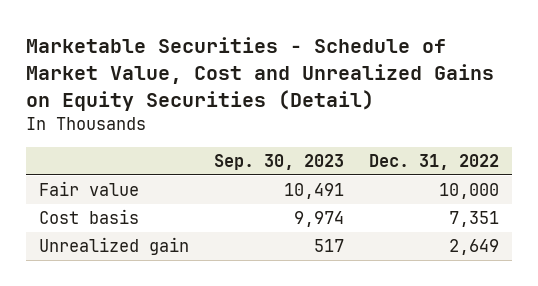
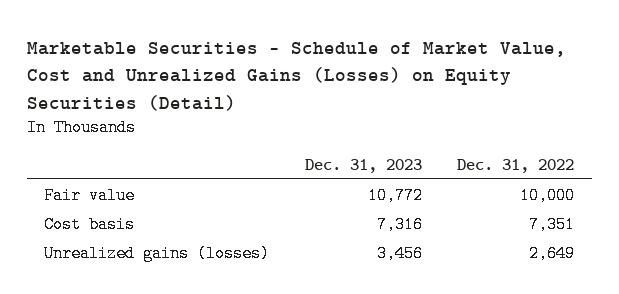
- Marketable Securities - Schedule of Market Value, Cost and Unrealized Gains on Equity Securities (Detail)
+ Marketable Securities - Schedule of Market Value, Cost and Unrealized Gains (Losses) on Equity Securities (Detail)
- | Sep. 30, 2023 | Dec. 31, 2022
+ | Dec. 31, 2023 | Dec. 31, 2022
- Unrealized gain | 517 | 2,649
+ Unrealized gains (losses) | 3,456 | 2,649

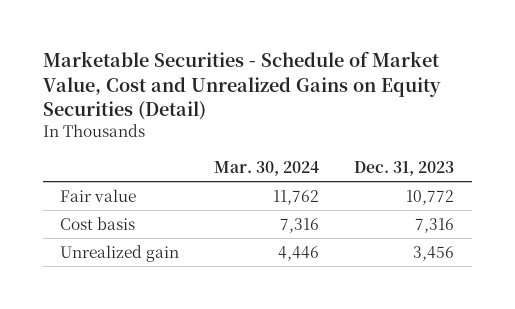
- Marketable Securities - Schedule of Market Value, Cost and Unrealized Gains (Losses) on Equity Securities (Detail)
+ Marketable Securities - Schedule of Market Value, Cost and Unrealized Gains on Equity Securities (Detail)
- | Dec. 31, 2023 | Dec. 31, 2022
+ | Mar. 30, 2024 | Dec. 31, 2023
- Unrealized gains (losses) | 3,456 | 2,649
+ Unrealized gain | 4,446 | 3,456

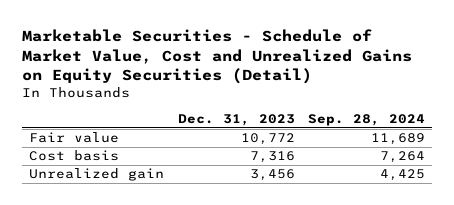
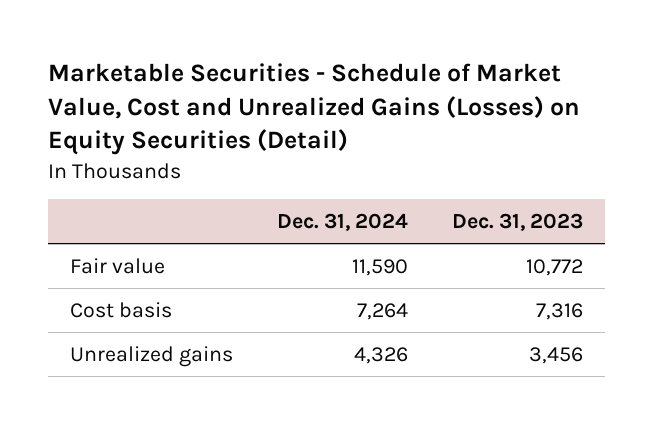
- Marketable Securities - Schedule of Market Value, Cost and Unrealized Gains on Equity Securities (Detail)
+ Marketable Securities - Schedule of Market Value, Cost and Unrealized Gains (Losses) on Equity Securities (Detail)
- | Dec. 31, 2023 | Sep. 28, 2024
+ | Dec. 31, 2024 | Dec. 31, 2023
- Unrealized gain | 3,456 | 4,425
+ Unrealized gains | 4,326 | 3,456

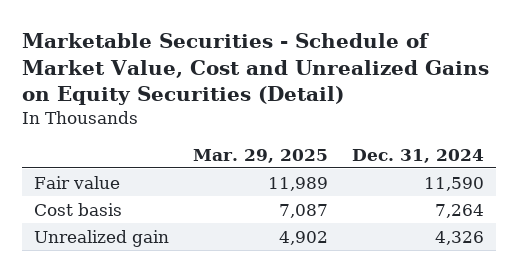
- Marketable Securities - Schedule of Market Value, Cost and Unrealized Gains (Losses) on Equity Securities (Detail)
+ Marketable Securities - Schedule of Market Value, Cost and Unrealized Gains on Equity Securities (Detail)
- | Dec. 31, 2024 | Dec. 31, 2023
+ | Mar. 29, 2025 | Dec. 31, 2024
- Unrealized gains | 4,326 | 3,456
+ Unrealized gain | 4,902 | 4,326

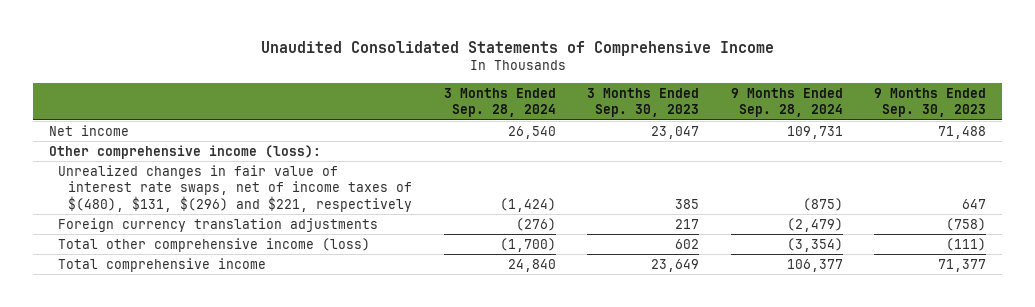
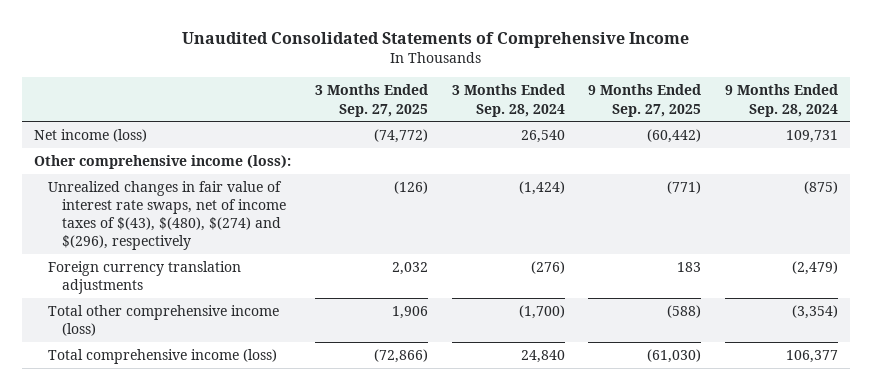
- | 3 Months Ended Sep. 28, 2024 | 3 Months Ended Sep. 30, 2023 | 9 Months Ended Sep. 28, 2024 | 9 Months Ended Sep. 30, 2023
+ | 3 Months Ended Sep. 27, 2025 | 3 Months Ended Sep. 28, 2024 | 9 Months Ended Sep. 27, 2025 | 9 Months Ended Sep. 28, 2024
- Net income | 26,540 | 23,047 | 109,731 | 71,488
+ Net income (loss) | (74,772) | 26,540 | (60,442) | 109,731
- Unrealized changes in fair value of interest rate swaps, net of income taxes of $(480), $131, $(296) and $221, respectively | (1,424) | 385 | (875) | 647
+ Unrealized changes in fair value of interest rate swaps, net of income taxes of $(43), $(480), $(274) and $(296), respectively | (126) | (1,424) | (771) | (875)
- Total comprehensive income | 24,840 | 23,649 | 106,377 | 71,377
+ Total comprehensive income (loss) | (72,866) | 24,840 | (61,030) | 106,377

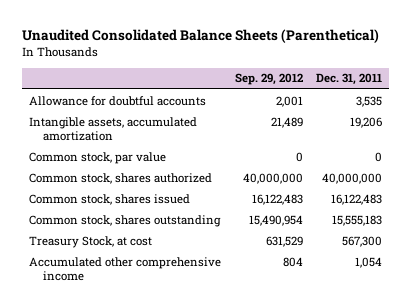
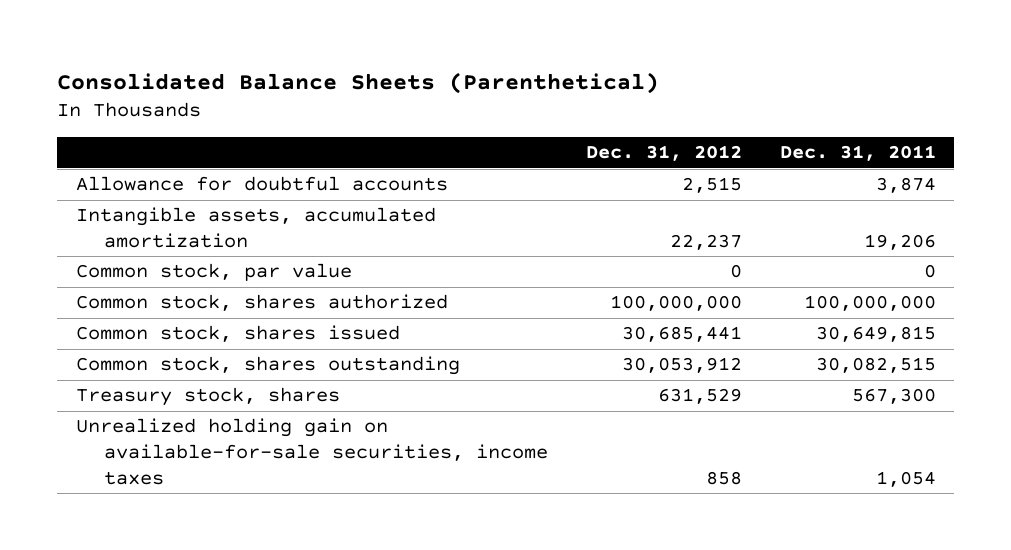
- Unaudited Consolidated Balance Sheets (Parenthetical)
+ Consolidated Balance Sheets (Parenthetical)
- | Sep. 29, 2012 | Dec. 31, 2011
+ | Dec. 31, 2012 | Dec. 31, 2011
- Allowance for doubtful accounts | 2,001 | 3,535
+ Allowance for doubtful accounts | 2,515 | 3,874
- Common stock, shares authorized | 40,000,000 | 40,000,000
- Common stock, shares issued | 16,122,483 | 16,122,483
- Common stock, shares outstanding | 15,490,954 | 15,555,183
- Treasury Stock, at cost | 631,529 | 567,300
- Accumulated other comprehensive income | 804 | 1,054
+ Common stock, shares authorized | 100,000,000 | 100,000,000
+ Common stock, shares issued | 30,685,441 | 30,649,815
+ Common stock, shares outstanding | 30,053,912 | 30,082,515
+ Treasury stock, shares | 631,529 | 567,300
+ Unrealized holding gain on available-for-sale securities, income taxes | 858 | 1,054

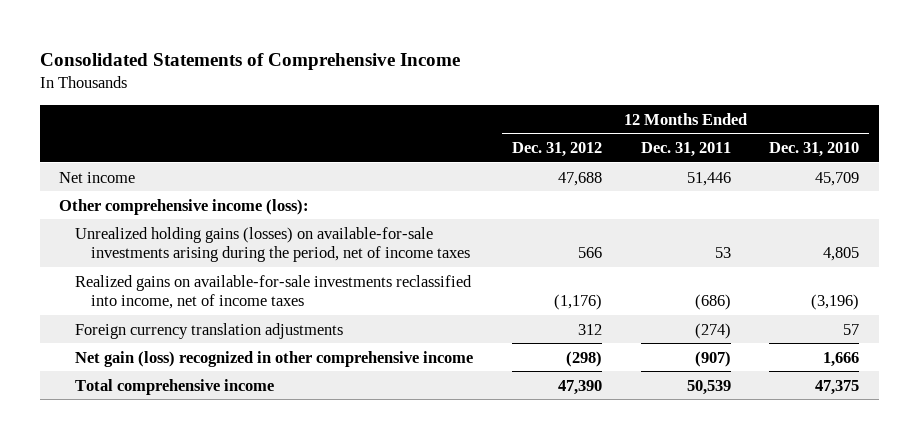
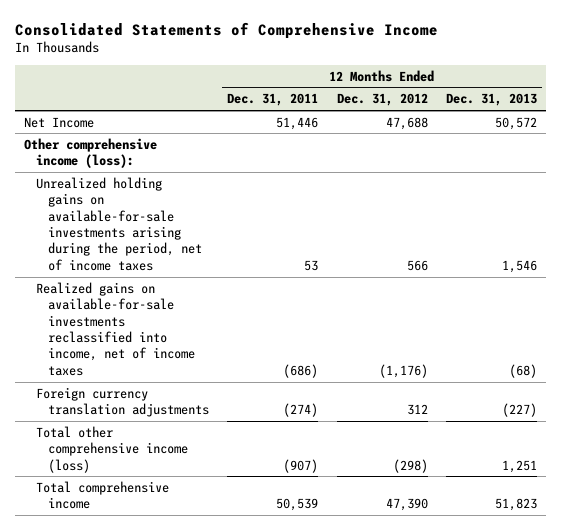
- | 12 Months Ended Dec. 31, 2012 | 12 Months Ended Dec. 31, 2011 | 12 Months Ended Dec. 31, 2010
+ | 12 Months Ended Dec. 31, 2011 | 12 Months Ended Dec. 31, 2012 | 12 Months Ended Dec. 31, 2013
- Net income | 47,688 | 51,446 | 45,709
+ Net Income | 51,446 | 47,688 | 50,572
- Unrealized holding gains (losses) on available-for-sale investments arising during the period, net of income taxes | 566 | 53 | 4,805
+ Unrealized holding gains on available-for-sale investments arising during the period, net of income taxes | 53 | 566 | 1,546
- Net gain (loss) recognized in other comprehensive income | (298) | (907) | 1,666
+ Total other comprehensive income (loss) | (907) | (298) | 1,251

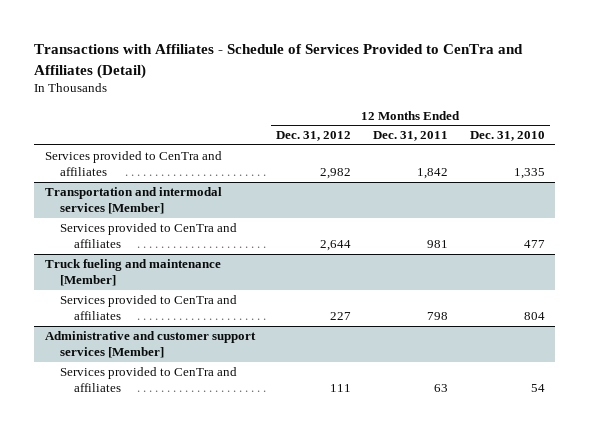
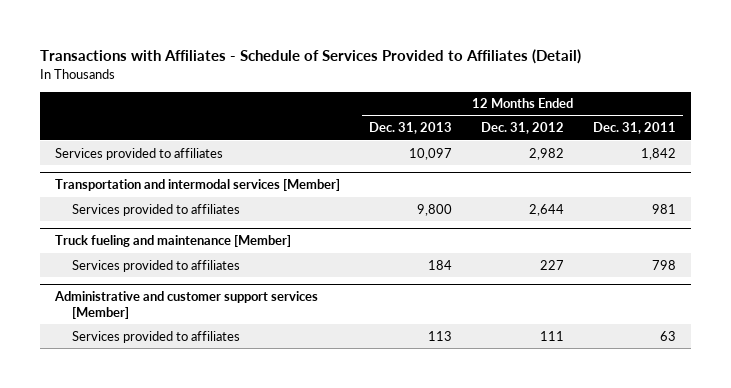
- Transactions with Affiliates - Schedule of Services Provided to CenTra and Affiliates (Detail)
+ Transactions with Affiliates - Schedule of Services Provided to Affiliates (Detail)
- | 12 Months Ended Dec. 31, 2012 | 12 Months Ended Dec. 31, 2011 | 12 Months Ended Dec. 31, 2010
+ | 12 Months Ended Dec. 31, 2013 | 12 Months Ended Dec. 31, 2012 | 12 Months Ended Dec. 31, 2011
- Services provided to CenTra and affiliates | 2,982 | 1,842 | 1,335
+ Services provided to affiliates | 10,097 | 2,982 | 1,842
@ Transportation and intermodal services [Member]
- Services provided to CenTra and affiliates | 2,644 | 981 | 477
+ Services provided to affiliates | 9,800 | 2,644 | 981
@ Truck fueling and maintenance [Member]
- Services provided to CenTra and affiliates | 227 | 798 | 804
+ Services provided to affiliates | 184 | 227 | 798
@ Administrative and customer support services [Member]
- Services provided to CenTra and affiliates | 111 | 63 | 54
+ Services provided to affiliates | 113 | 111 | 63

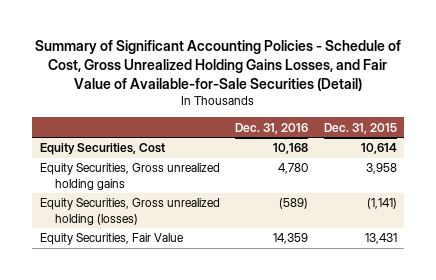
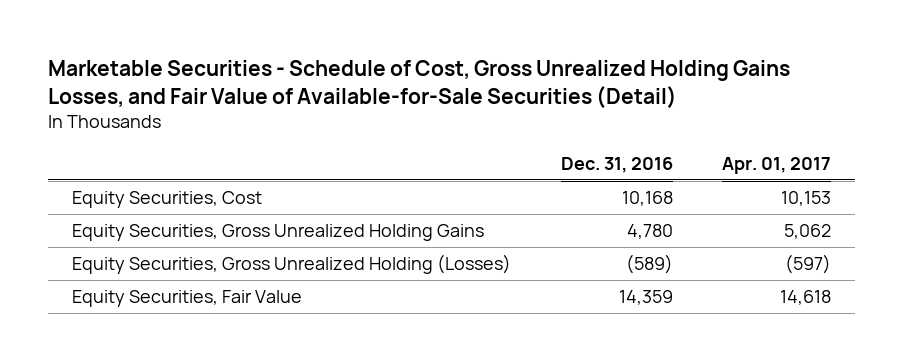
- Summary of Significant Accounting Policies - Schedule of Cost, Gross Unrealized Holding Gains Losses, and Fair Value of Available-for-Sale Securities (Detail)
+ Marketable Securities - Schedule of Cost, Gross Unrealized Holding Gains Losses, and Fair Value of Available-for-Sale Securities (Detail)
- | Dec. 31, 2016 | Dec. 31, 2015
+ | Dec. 31, 2016 | Apr. 01, 2017
- Equity Securities, Gross unrealized holding gains | 4,780 | 3,958
- Equity Securities, Gross unrealized holding (losses) | (589) | (1,141)
+ Equity Securities, Gross Unrealized Holding Gains | 4,780 | 5,062
+ Equity Securities, Gross Unrealized Holding (Losses) | (589) | (597)

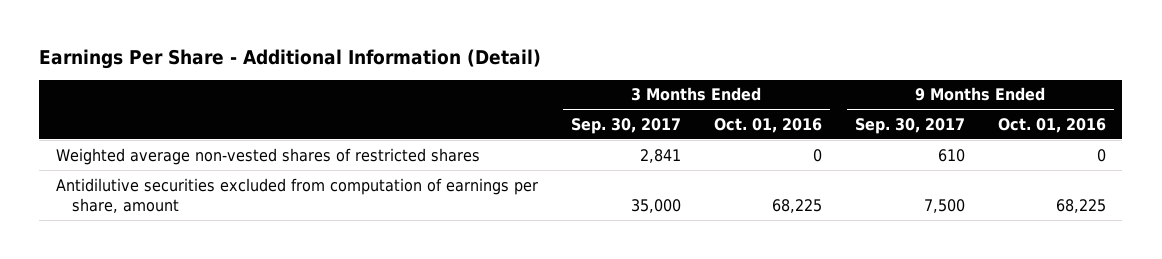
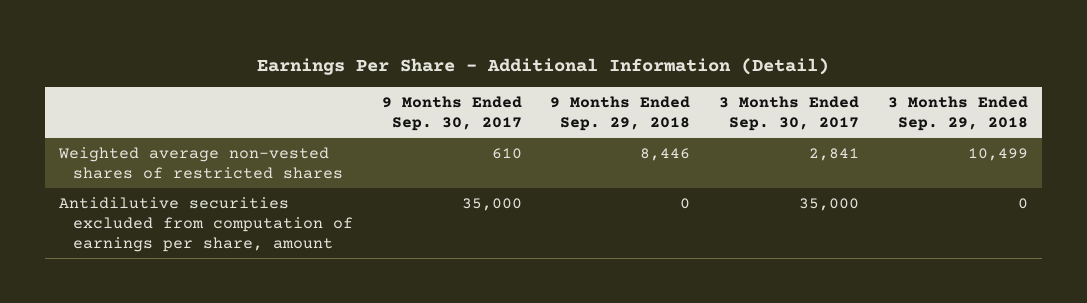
- | 3 Months Ended Sep. 30, 2017 | 3 Months Ended Oct. 01, 2016 | 9 Months Ended Sep. 30, 2017 | 9 Months Ended Oct. 01, 2016
+ | 9 Months Ended Sep. 30, 2017 | 9 Months Ended Sep. 29, 2018 | 3 Months Ended Sep. 30, 2017 | 3 Months Ended Sep. 29, 2018
- Antidilutive securities excluded from computation of earnings per share, amount | 35,000 | 68,225 | 7,500 | 68,225
+ Antidilutive securities excluded from computation of earnings per share, amount | 35,000 | 0 | 35,000 | 0

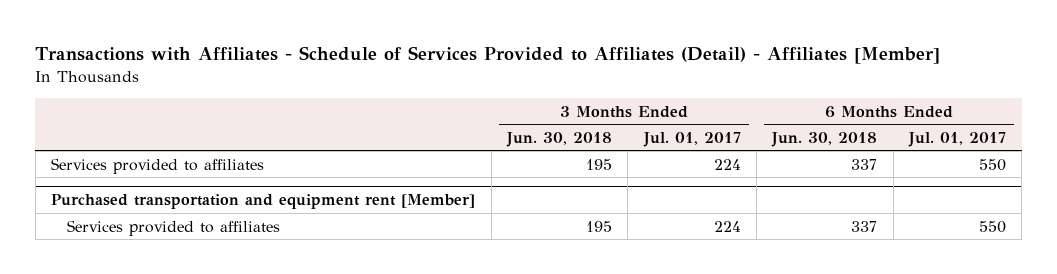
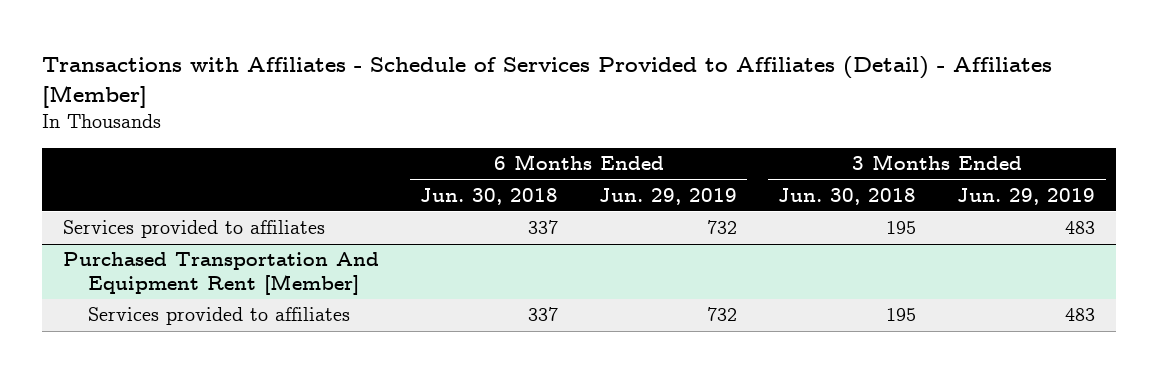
- | 3 Months Ended Jun. 30, 2018 | 3 Months Ended Jul. 01, 2017 | 6 Months Ended Jun. 30, 2018 | 6 Months Ended Jul. 01, 2017
+ | 6 Months Ended Jun. 30, 2018 | 6 Months Ended Jun. 29, 2019 | 3 Months Ended Jun. 30, 2018 | 3 Months Ended Jun. 29, 2019
- Purchased transportation and equipment rent [Member]
+ Purchased Transportation And Equipment Rent [Member]

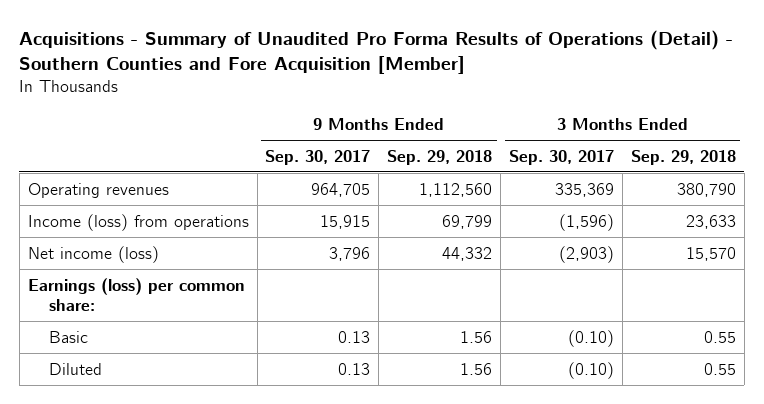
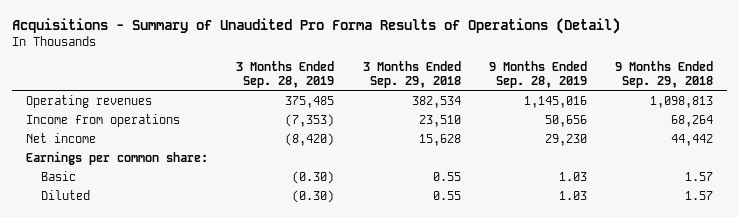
- Acquisitions - Summary of Unaudited Pro Forma Results of Operations (Detail) - Southern Counties and Fore Acquisition [Member]
+ Acquisitions - Summary of Unaudited Pro Forma Results of Operations (Detail)
- | 9 Months Ended Sep. 30, 2017 | 9 Months Ended Sep. 29, 2018 | 3 Months Ended Sep. 30, 2017 | 3 Months Ended Sep. 29, 2018
+ | 3 Months Ended Sep. 28, 2019 | 3 Months Ended Sep. 29, 2018 | 9 Months Ended Sep. 28, 2019 | 9 Months Ended Sep. 29, 2018
- Operating revenues | 964,705 | 1,112,560 | 335,369 | 380,790
- Income (loss) from operations | 15,915 | 69,799 | (1,596) | 23,633
- Net income (loss) | 3,796 | 44,332 | (2,903) | 15,570
- Earnings (loss) per common share:
- Basic | 0.13 | 1.56 | (0.10) | 0.55
- Diluted | 0.13 | 1.56 | (0.10) | 0.55
+ Operating revenues | 375,485 | 382,534 | 1,145,016 | 1,098,813
+ Income from operations | (7,353) | 23,510 | 50,656 | 68,264
+ Net income | (8,420) | 15,628 | 29,230 | 44,442
+ Earnings per common share:
+ Basic | (0.30) | 0.55 | 1.03 | 1.57
+ Diluted | (0.30) | 0.55 | 1.03 | 1.57

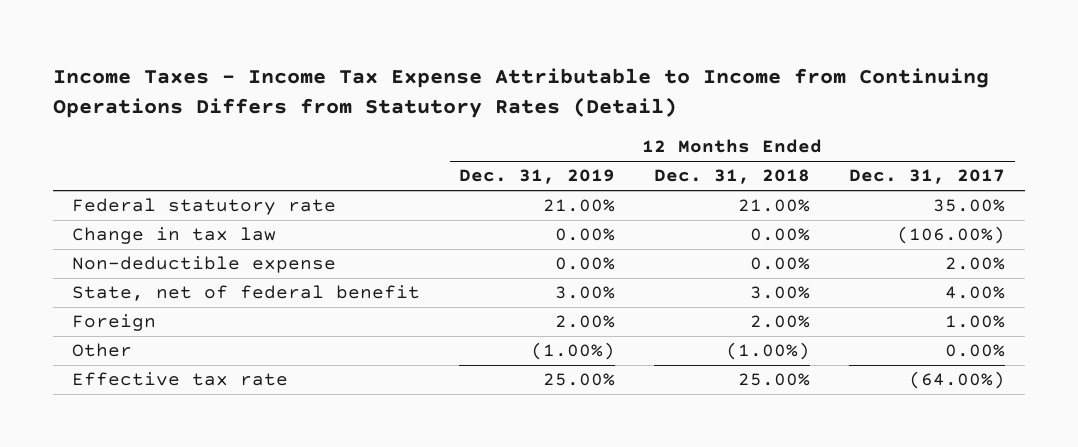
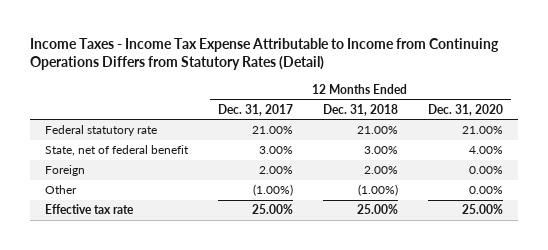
- | 12 Months Ended Dec. 31, 2019 | 12 Months Ended Dec. 31, 2018 | 12 Months Ended Dec. 31, 2017
+ | 12 Months Ended Dec. 31, 2017 | 12 Months Ended Dec. 31, 2018 | 12 Months Ended Dec. 31, 2020
- Federal statutory rate | 21.00% | 21.00% | 35.00%
- Change in tax law | 0.00% | 0.00% | (106.00%)
- Non-deductible expense | 0.00% | 0.00% | 2.00%
- State, net of federal benefit | 3.00% | 3.00% | 4.00%
- Foreign | 2.00% | 2.00% | 1.00%
- Other | (1.00%) | (1.00%) | 0.00%
- Effective tax rate | 25.00% | 25.00% | (64.00%)
+ Federal statutory rate | 21.00% | 21.00% | 21.00%
+ State, net of federal benefit | 3.00% | 3.00% | 4.00%
+ Foreign | 2.00% | 2.00% | 0.00%
+ Other | (1.00%) | (1.00%) | 0.00%
+ Effective tax rate | 25.00% | 25.00% | 25.00%

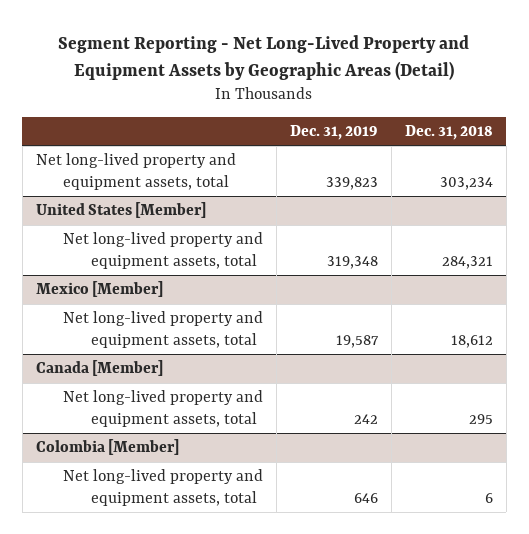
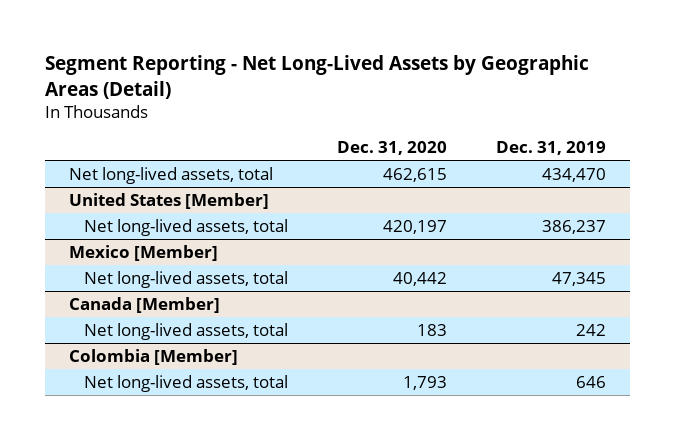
- Segment Reporting - Net Long-Lived Property and Equipment Assets by Geographic Areas (Detail)
+ Segment Reporting - Net Long-Lived Assets by Geographic Areas (Detail)
- | Dec. 31, 2019 | Dec. 31, 2018
+ | Dec. 31, 2020 | Dec. 31, 2019
- Net long-lived property and equipment assets, total | 339,823 | 303,234
+ Net long-lived assets, total | 462,615 | 434,470
@ United States [Member]
- Net long-lived property and equipment assets, total | 319,348 | 284,321
+ Net long-lived assets, total | 420,197 | 386,237
@ Mexico [Member]
- Net long-lived property and equipment assets, total | 19,587 | 18,612
+ Net long-lived assets, total | 40,442 | 47,345
@ Canada [Member]
- Net long-lived property and equipment assets, total | 242 | 295
+ Net long-lived assets, total | 183 | 242
@ Colombia [Member]
- Net long-lived property and equipment assets, total | 646 | 6
+ Net long-lived assets, total | 1,793 | 646

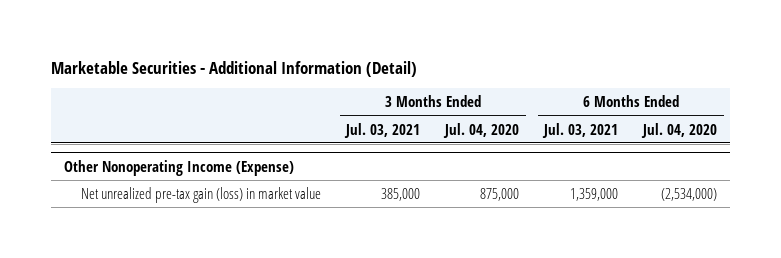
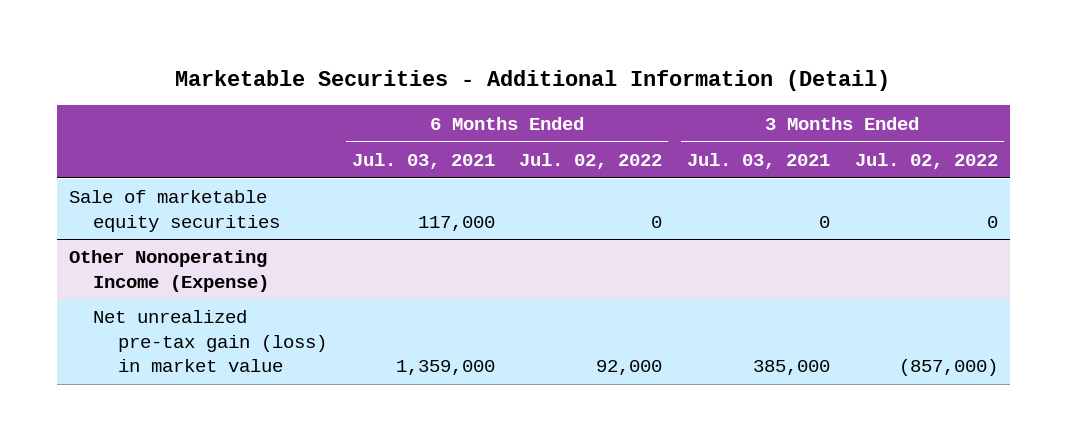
- | 3 Months Ended Jul. 03, 2021 | 3 Months Ended Jul. 04, 2020 | 6 Months Ended Jul. 03, 2021 | 6 Months Ended Jul. 04, 2020
+ | 6 Months Ended Jul. 03, 2021 | 6 Months Ended Jul. 02, 2022 | 3 Months Ended Jul. 03, 2021 | 3 Months Ended Jul. 02, 2022
+ Sale of marketable equity securities | 117,000 | 0 | 0 | 0

